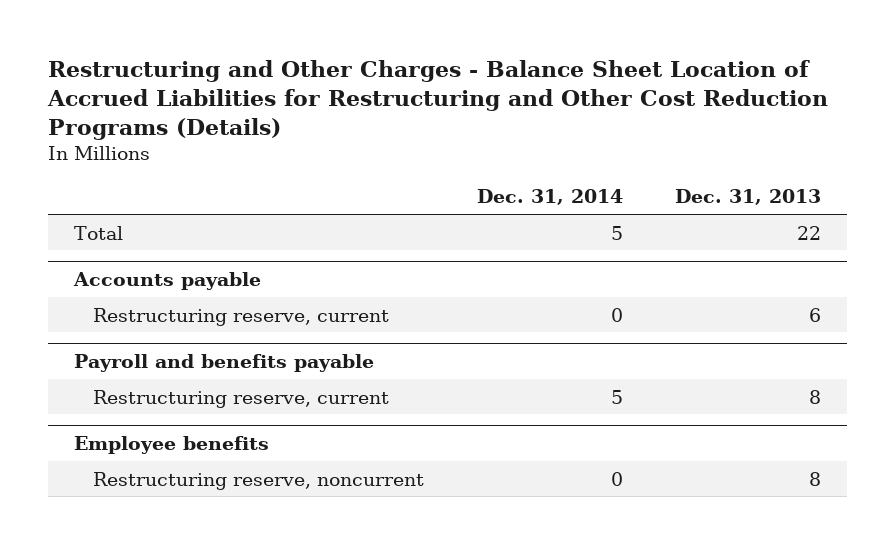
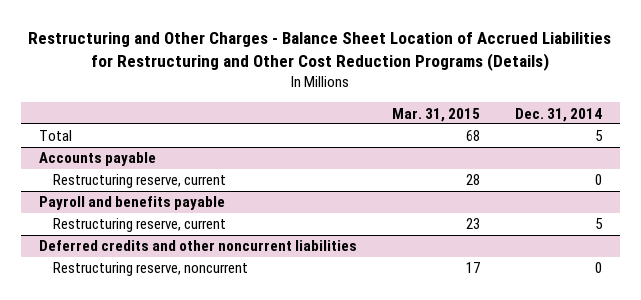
- | Dec. 31, 2014 | Dec. 31, 2013
+ | Mar. 31, 2015 | Dec. 31, 2014
- Employee benefits
+ Deferred credits and other noncurrent liabilities

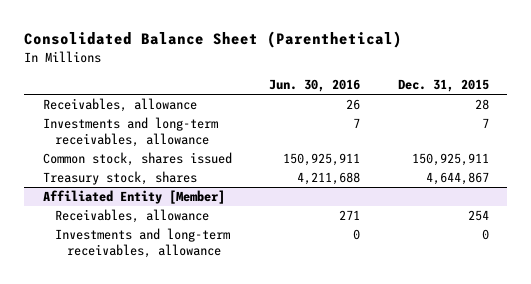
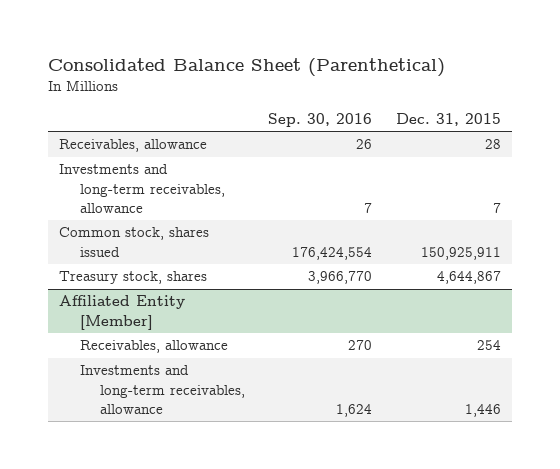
- | Jun. 30, 2016 | Dec. 31, 2015
+ | Sep. 30, 2016 | Dec. 31, 2015
@ Affiliated Entity [Member]
- Investments and long-term receivables, allowance | 0 | 0
+ Investments and long-term receivables, allowance | 1,624 | 1,446

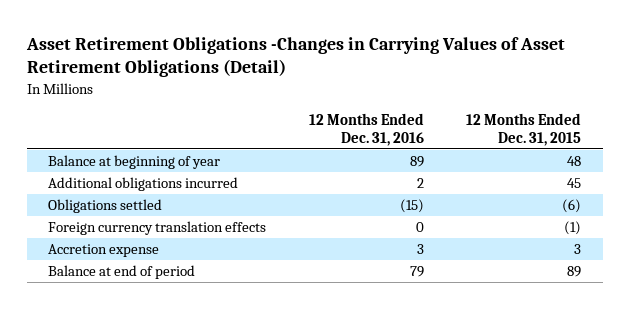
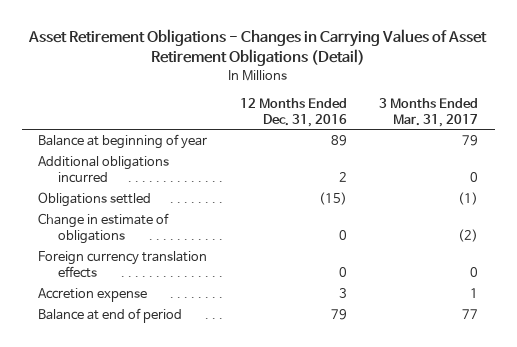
- Asset Retirement Obligations -Changes in Carrying Values of Asset Retirement Obligations (Detail)
+ Asset Retirement Obligations - Changes in Carrying Values of Asset Retirement Obligations (Detail)
- | 12 Months Ended Dec. 31, 2016 | 12 Months Ended Dec. 31, 2015
+ | 12 Months Ended Dec. 31, 2016 | 3 Months Ended Mar. 31, 2017
+ Change in estimate of obligations | 0 | (2)

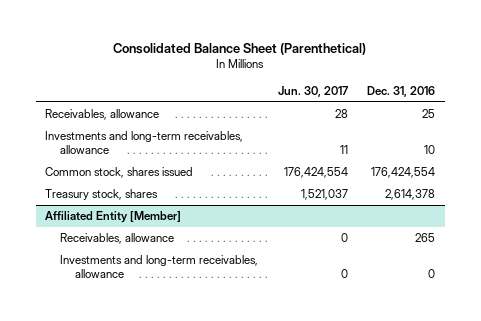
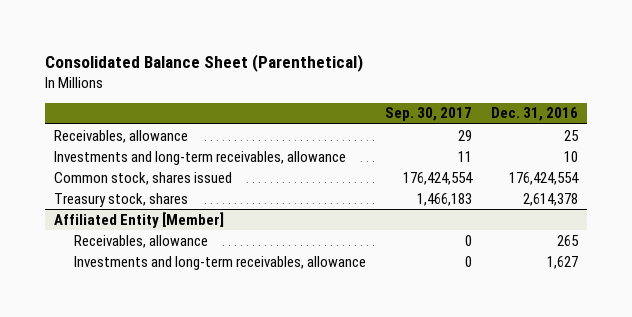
- | Jun. 30, 2017 | Dec. 31, 2016
+ | Sep. 30, 2017 | Dec. 31, 2016
@ Affiliated Entity [Member]
- Investments and long-term receivables, allowance | 0 | 0
+ Investments and long-term receivables, allowance | 0 | 1,627

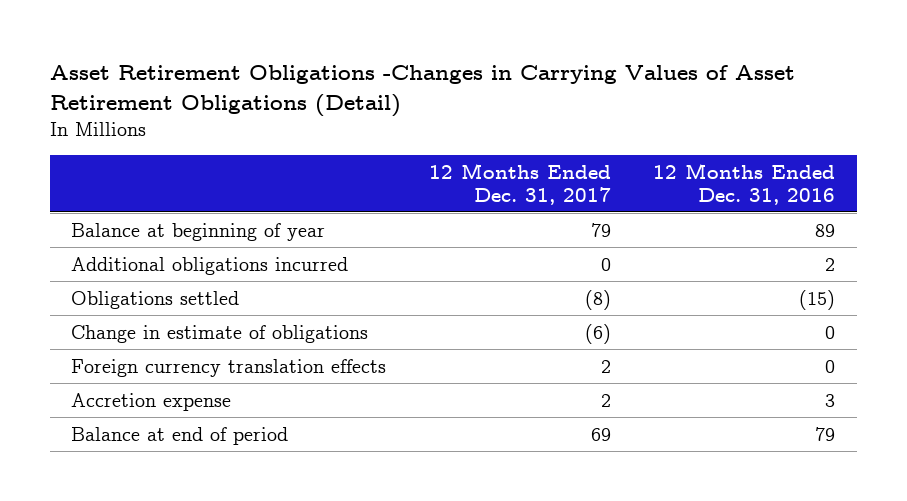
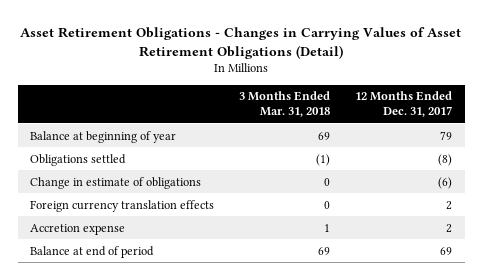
- Asset Retirement Obligations -Changes in Carrying Values of Asset Retirement Obligations (Detail)
+ Asset Retirement Obligations - Changes in Carrying Values of Asset Retirement Obligations (Detail)
- | 12 Months Ended Dec. 31, 2017 | 12 Months Ended Dec. 31, 2016
+ | 3 Months Ended Mar. 31, 2018 | 12 Months Ended Dec. 31, 2017
- Additional obligations incurred | 0 | 2

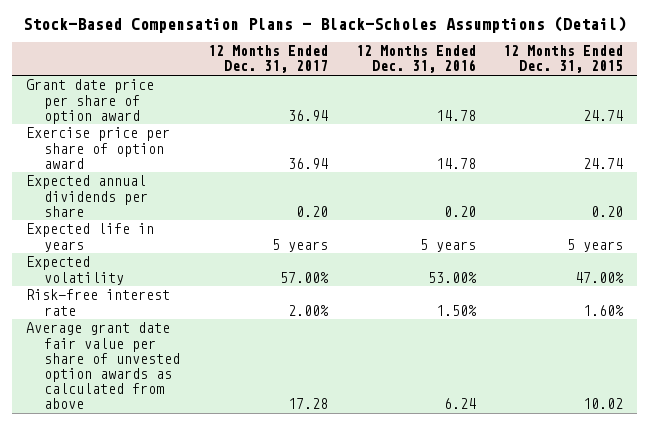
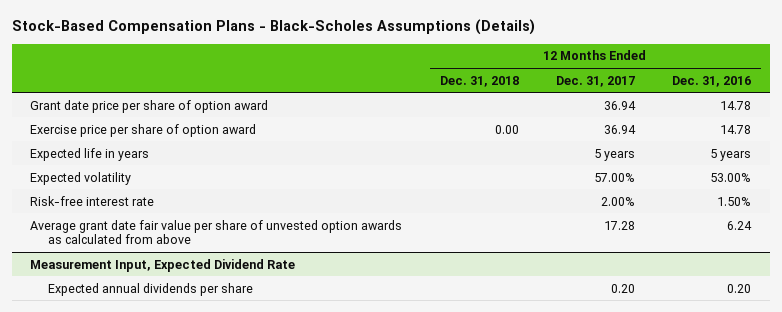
- Stock-Based Compensation Plans - Black-Scholes Assumptions (Detail)
+ Stock-Based Compensation Plans - Black-Scholes Assumptions (Details)
- | 12 Months Ended Dec. 31, 2017 | 12 Months Ended Dec. 31, 2016 | 12 Months Ended Dec. 31, 2015
+ | 12 Months Ended Dec. 31, 2018 | 12 Months Ended Dec. 31, 2017 | 12 Months Ended Dec. 31, 2016
- Expected annual dividends per share | 0.20 | 0.20 | 0.20
+ Measurement Input, Expected Dividend Rate
+ Expected annual dividends per share | | 0.20 | 0.20

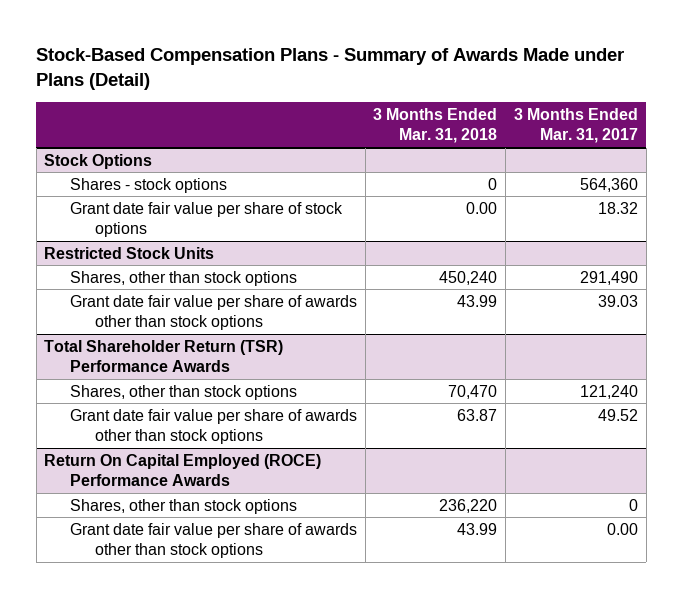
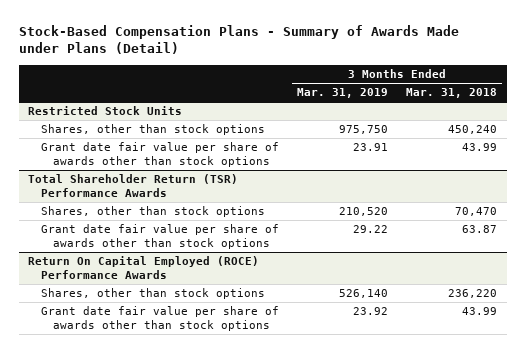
- | 3 Months Ended Mar. 31, 2018 | 3 Months Ended Mar. 31, 2017
+ | 3 Months Ended Mar. 31, 2019 | 3 Months Ended Mar. 31, 2018
- Stock Options
- Shares - stock options | 0 | 564,360
- Grant date fair value per share of stock options | 0.00 | 18.32

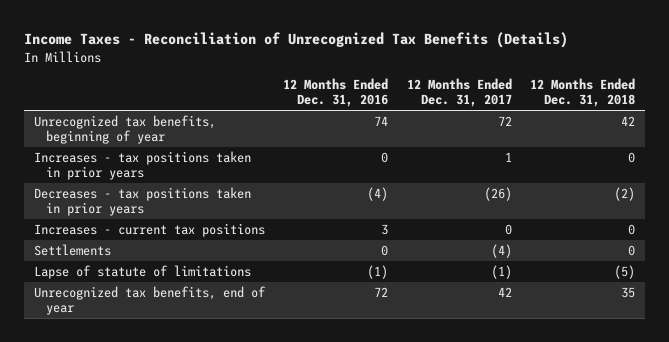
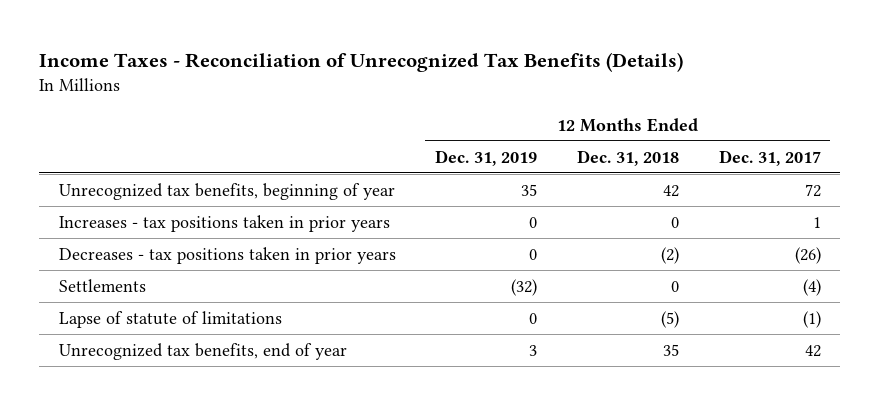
- | 12 Months Ended Dec. 31, 2016 | 12 Months Ended Dec. 31, 2017 | 12 Months Ended Dec. 31, 2018
+ | 12 Months Ended Dec. 31, 2019 | 12 Months Ended Dec. 31, 2018 | 12 Months Ended Dec. 31, 2017
- Increases - current tax positions | 3 | 0 | 0

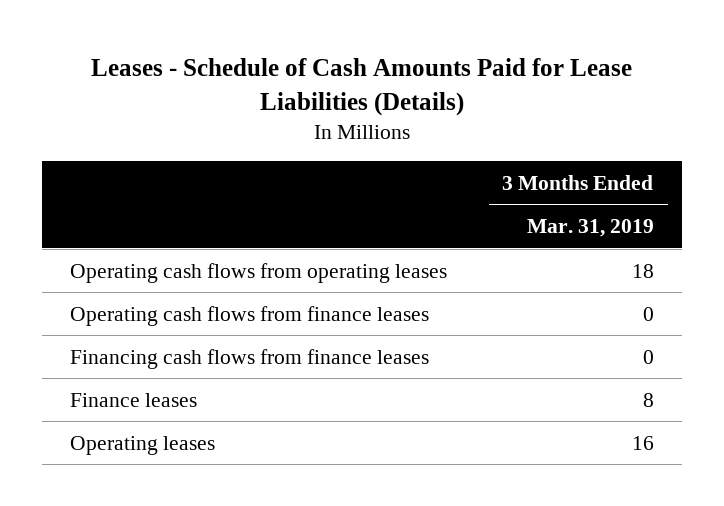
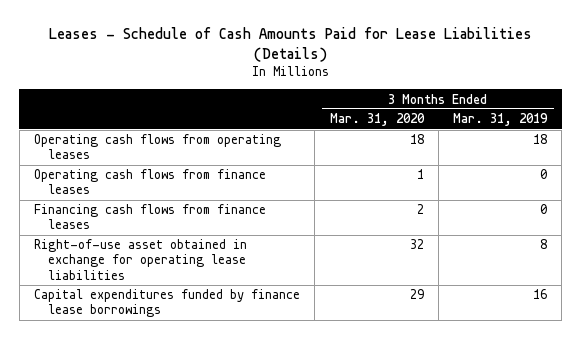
- | 3 Months Ended Mar. 31, 2019
+ | 3 Months Ended Mar. 31, 2020 | 3 Months Ended Mar. 31, 2019
- Finance leases | 8
- Operating leases | 16
+ Right-of-use asset obtained in exchange for operating lease liabilities | 32 | 8
+ Capital expenditures funded by finance lease borrowings | 29 | 16

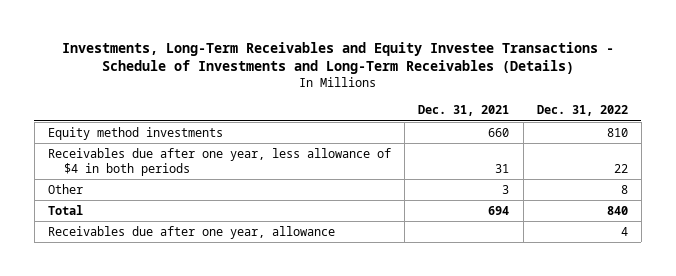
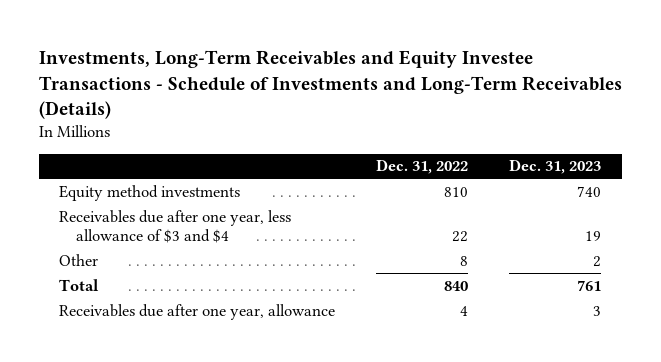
- | Dec. 31, 2021 | Dec. 31, 2022
+ | Dec. 31, 2022 | Dec. 31, 2023
- Receivables due after one year, less allowance of $4 in both periods | 31 | 22
+ Receivables due after one year, less allowance of $3 and $4 | 22 | 19

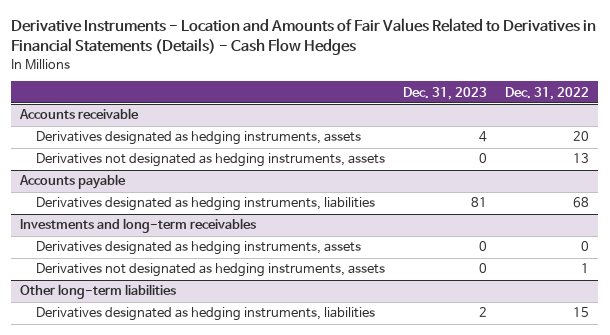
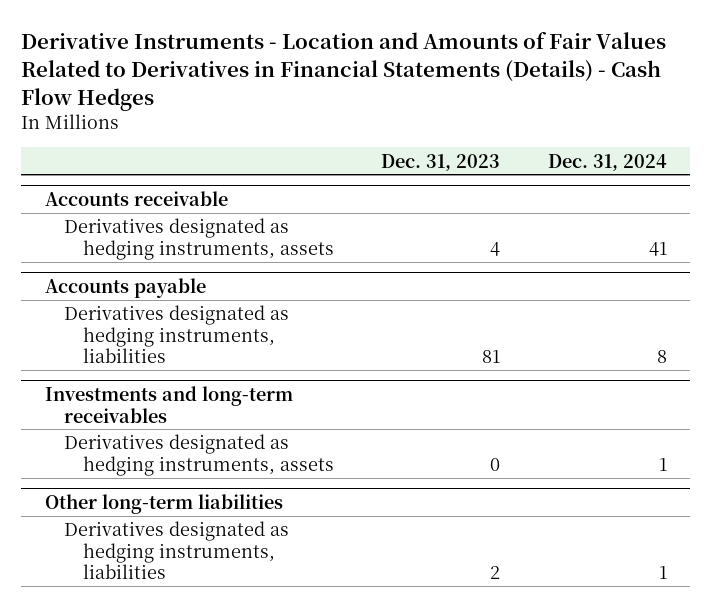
- | Dec. 31, 2023 | Dec. 31, 2022
+ | Dec. 31, 2023 | Dec. 31, 2024
@ Accounts receivable
- Derivatives not designated as hedging instruments, assets | 0 | 13
@ Investments and long-term receivables
- Derivatives not designated as hedging instruments, assets | 0 | 1

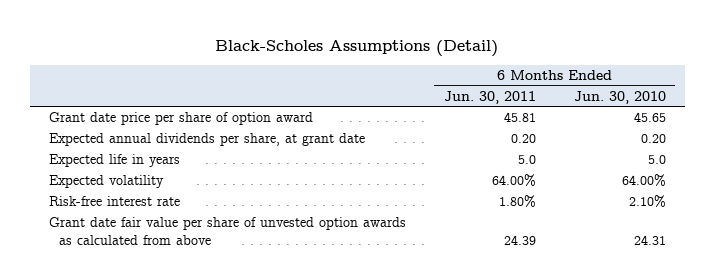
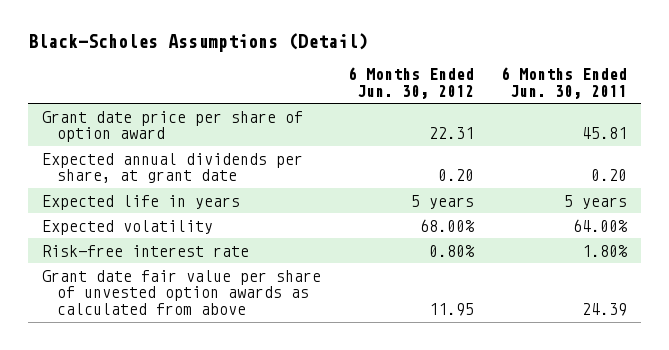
- | 6 Months Ended Jun. 30, 2011 | 6 Months Ended Jun. 30, 2010
+ | 6 Months Ended Jun. 30, 2012 | 6 Months Ended Jun. 30, 2011
- Expected life in years | 5.0 | 5.0
+ Expected life in years | 5 years | 5 years

